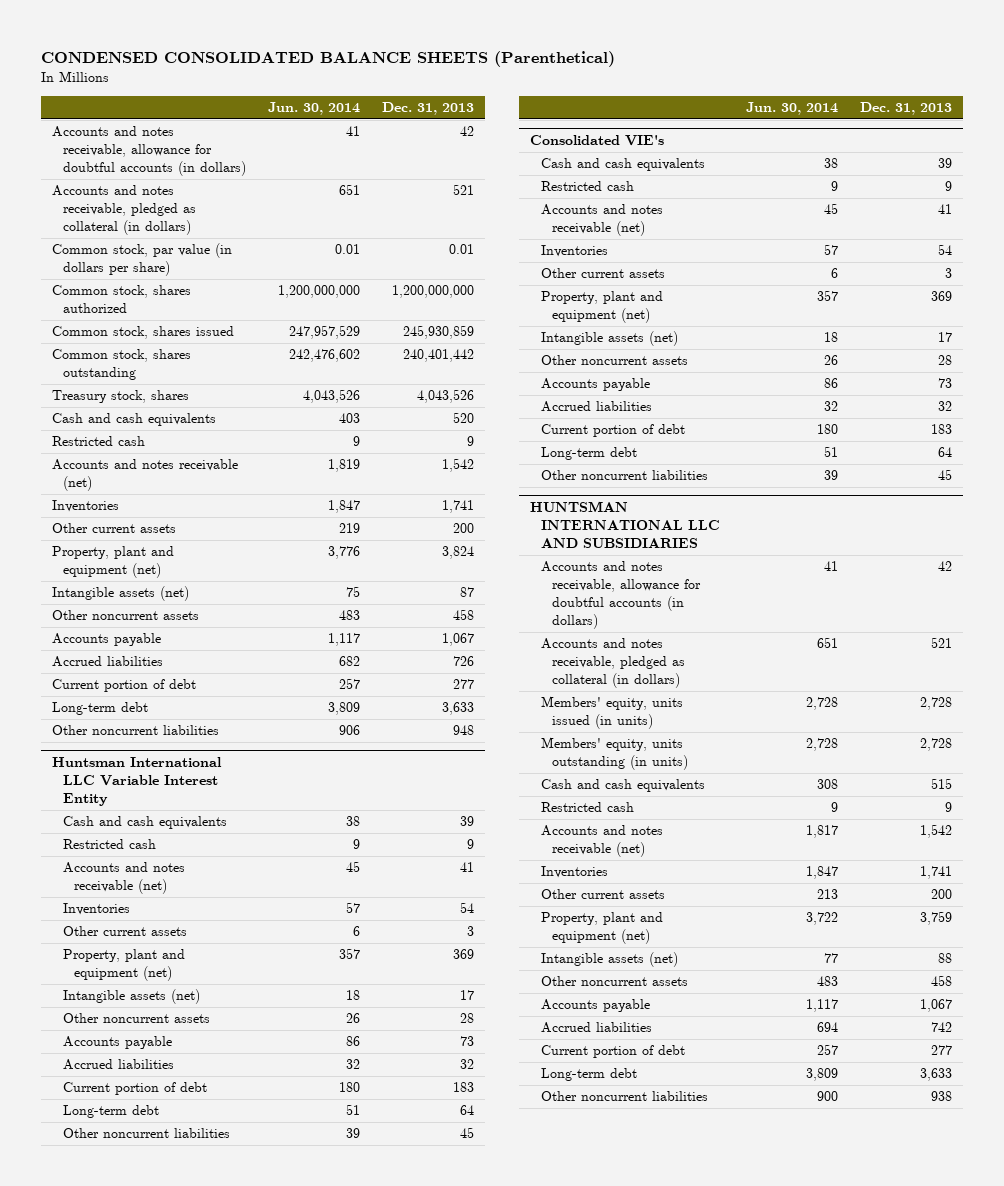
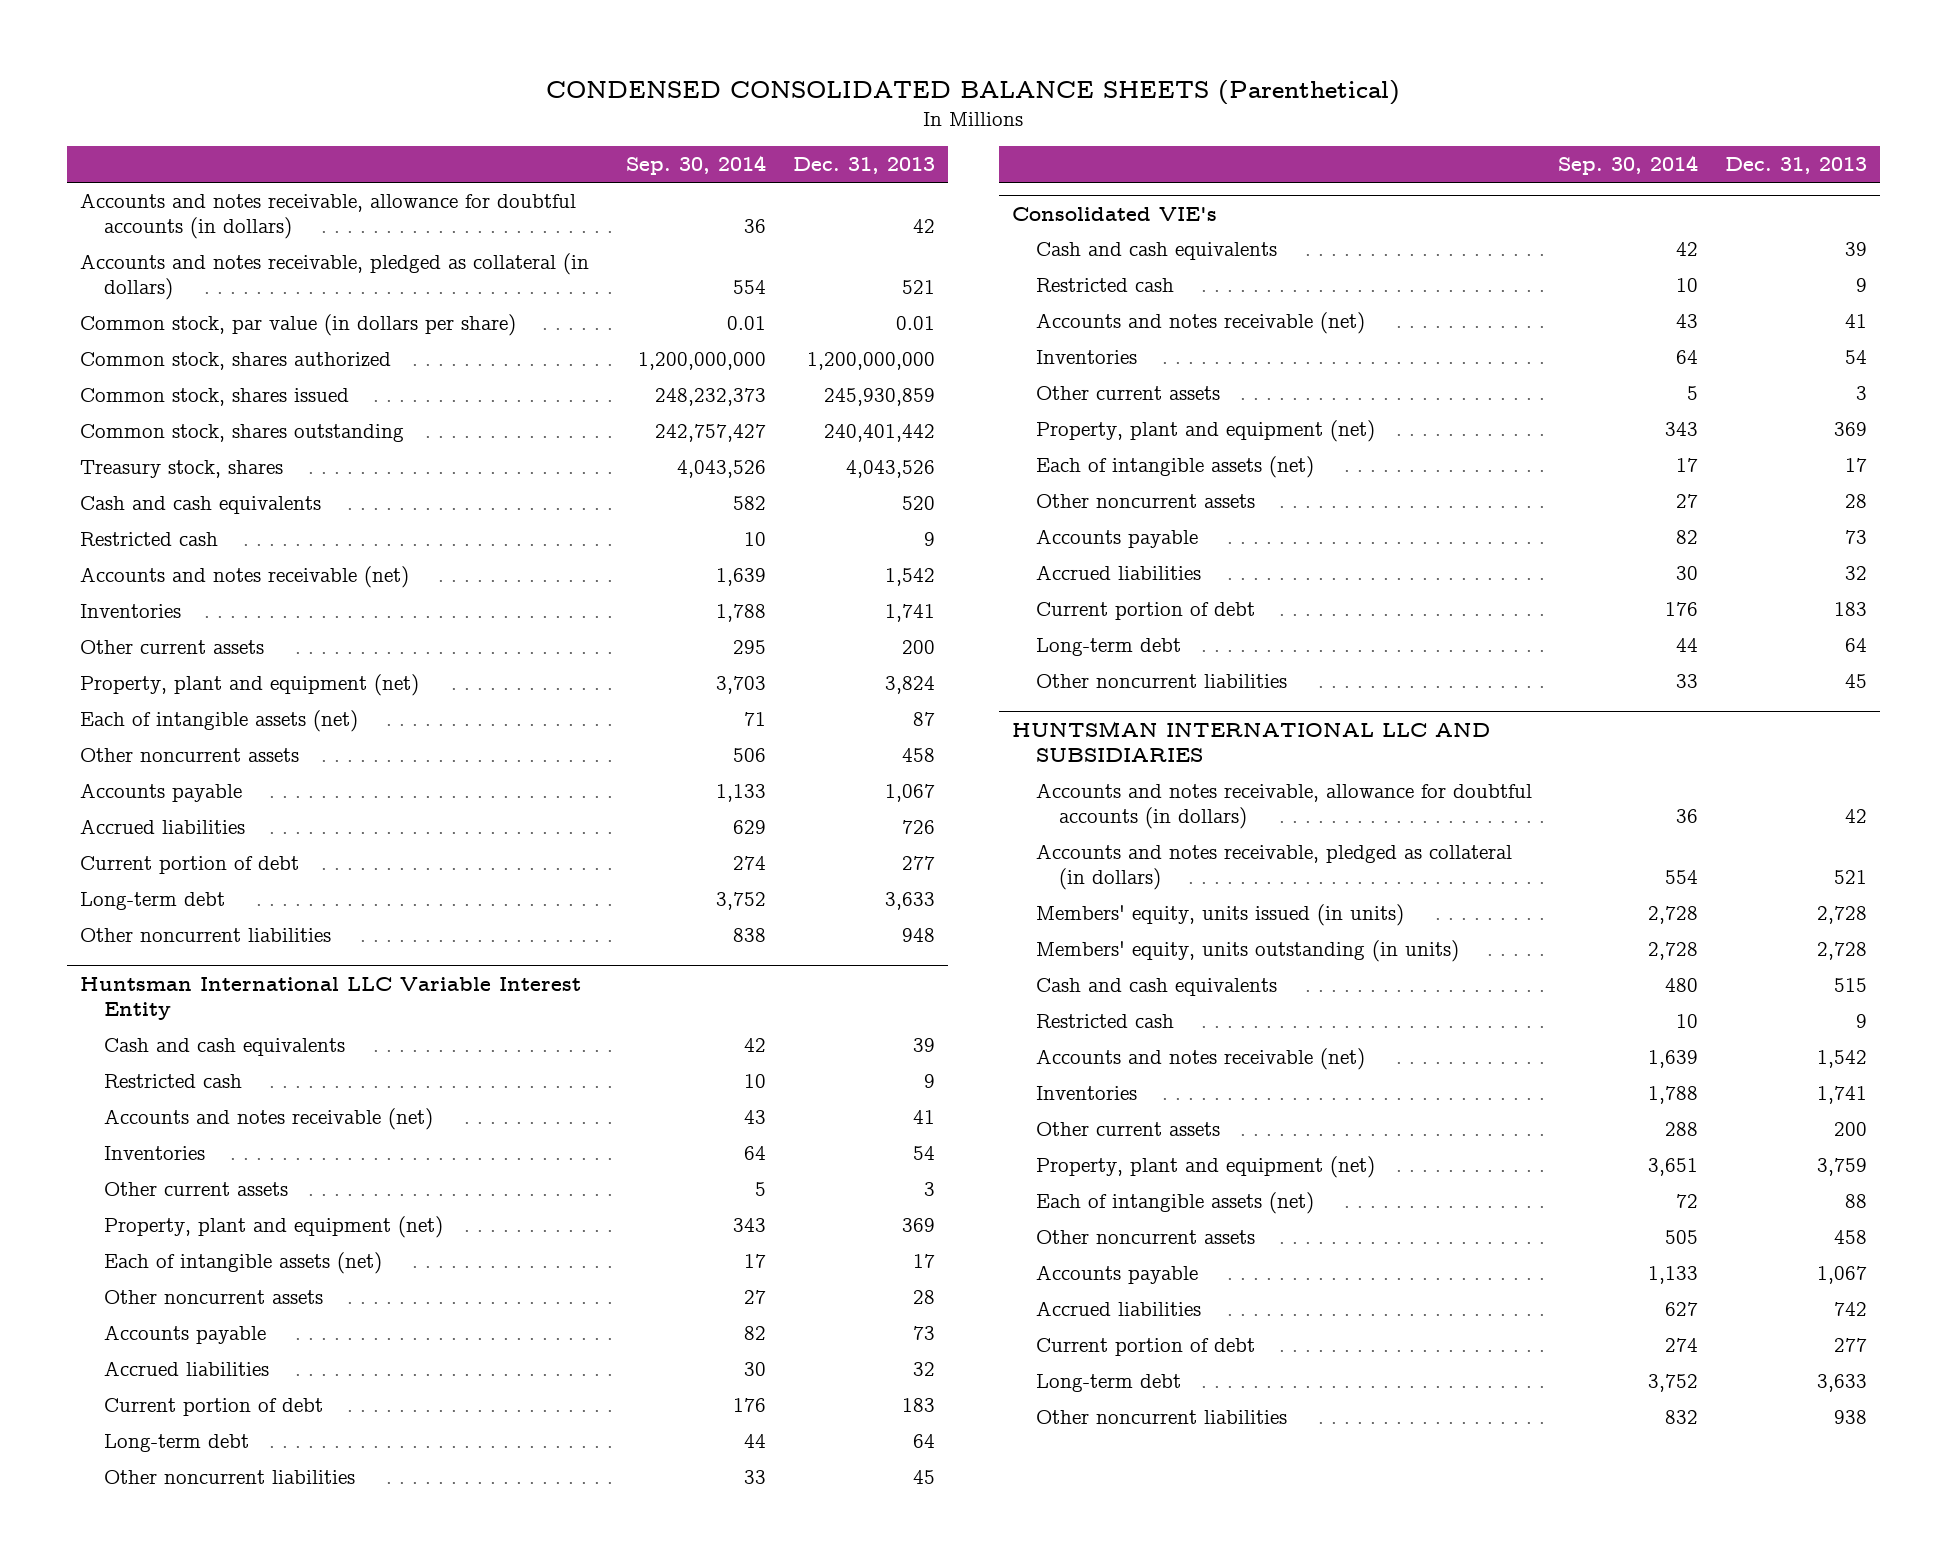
- | Jun. 30, 2014 | Dec. 31, 2013
+ | Sep. 30, 2014 | Dec. 31, 2013
- Intangible assets (net) | 75 | 87
+ Each of intangible assets (net) | 71 | 87
@ Huntsman International LLC Variable Interest Entity
- Intangible assets (net) | 18 | 17
+ Each of intangible assets (net) | 17 | 17
@ Consolidated VIE's
- Intangible assets (net) | 18 | 17
+ Each of intangible assets (net) | 17 | 17
@ HUNTSMAN INTERNATIONAL LLC AND SUBSIDIARIES
- Intangible assets (net) | 77 | 88
+ Each of intangible assets (net) | 72 | 88

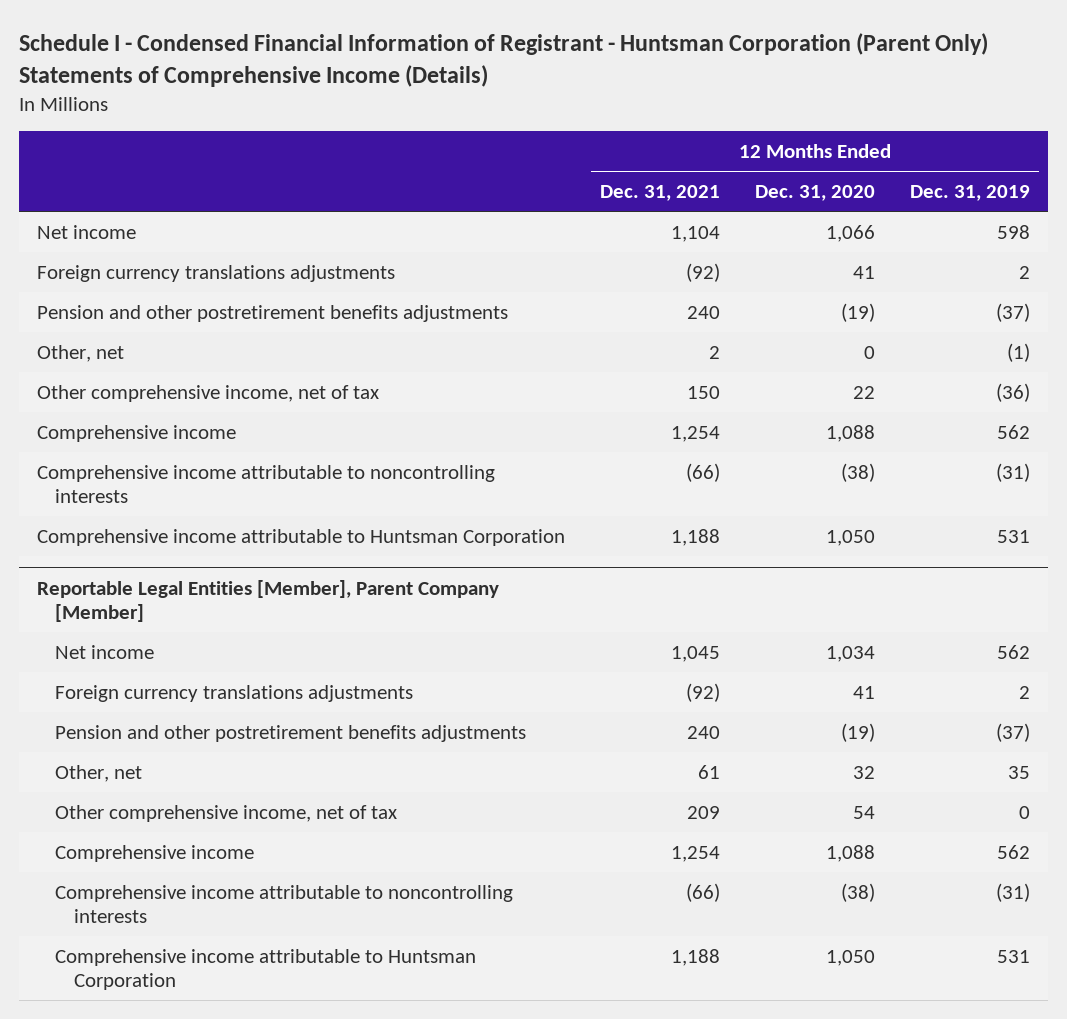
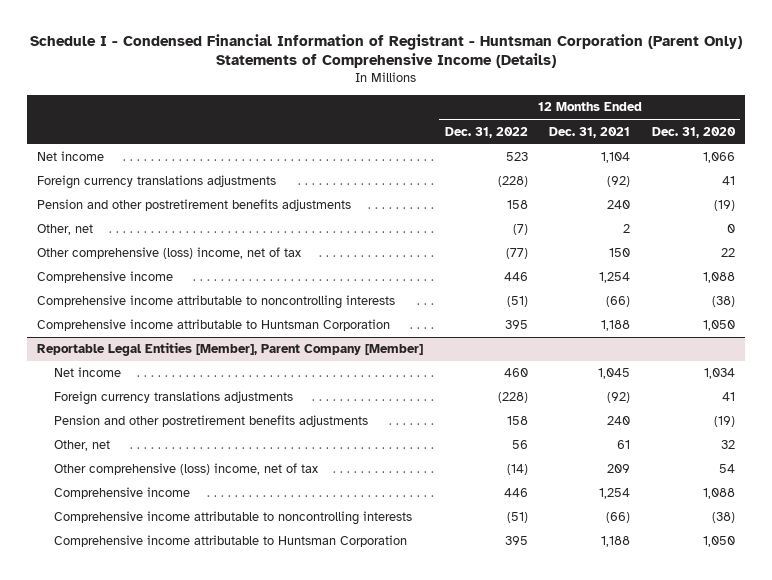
- | 12 Months Ended Dec. 31, 2021 | 12 Months Ended Dec. 31, 2020 | 12 Months Ended Dec. 31, 2019
+ | 12 Months Ended Dec. 31, 2022 | 12 Months Ended Dec. 31, 2021 | 12 Months Ended Dec. 31, 2020
- Other comprehensive income, net of tax | 150 | 22 | (36)
+ Other comprehensive (loss) income, net of tax | (77) | 150 | 22
@ Reportable Legal Entities [Member], Parent Company [Member]
- Other comprehensive income, net of tax | 209 | 54 | 0
+ Other comprehensive (loss) income, net of tax | (14) | 209 | 54

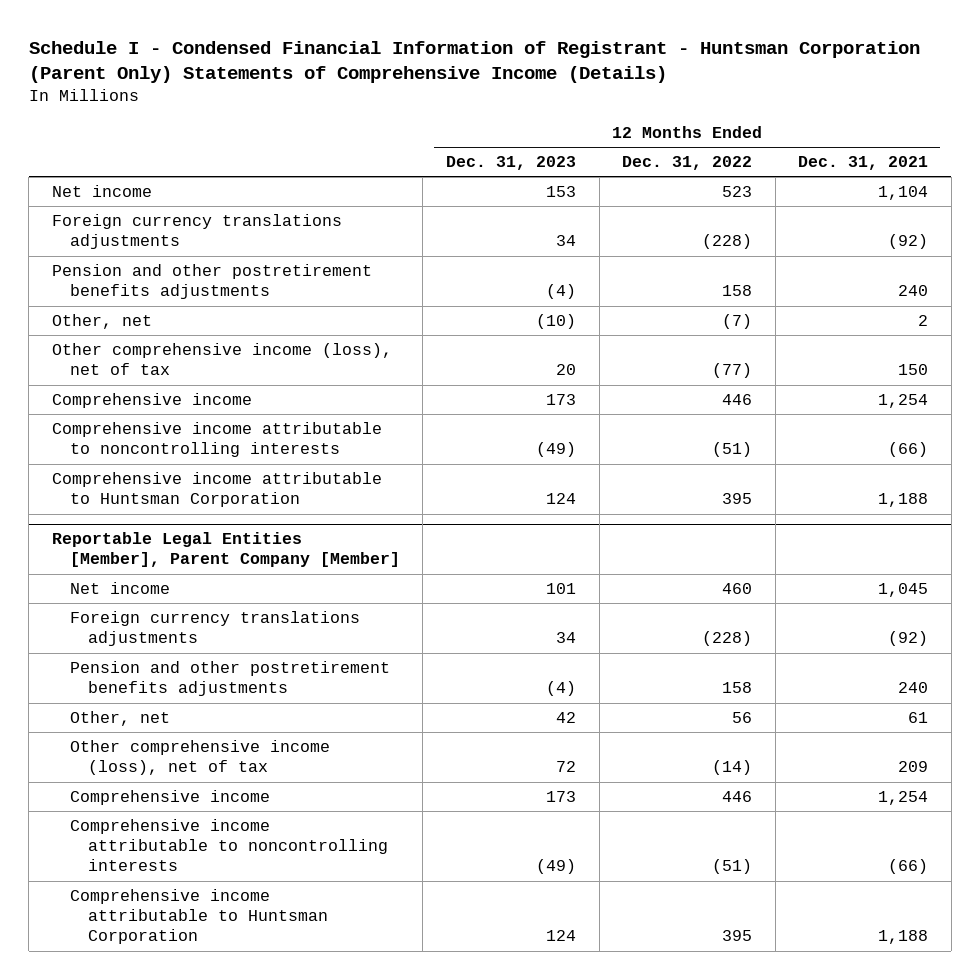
- | 12 Months Ended Dec. 31, 2022 | 12 Months Ended Dec. 31, 2021 | 12 Months Ended Dec. 31, 2020
+ | 12 Months Ended Dec. 31, 2023 | 12 Months Ended Dec. 31, 2022 | 12 Months Ended Dec. 31, 2021
- Other comprehensive (loss) income, net of tax | (77) | 150 | 22
+ Other comprehensive income (loss), net of tax | 20 | (77) | 150
@ Reportable Legal Entities [Member], Parent Company [Member]
- Other comprehensive (loss) income, net of tax | (14) | 209 | 54
+ Other comprehensive income (loss), net of tax | 72 | (14) | 209

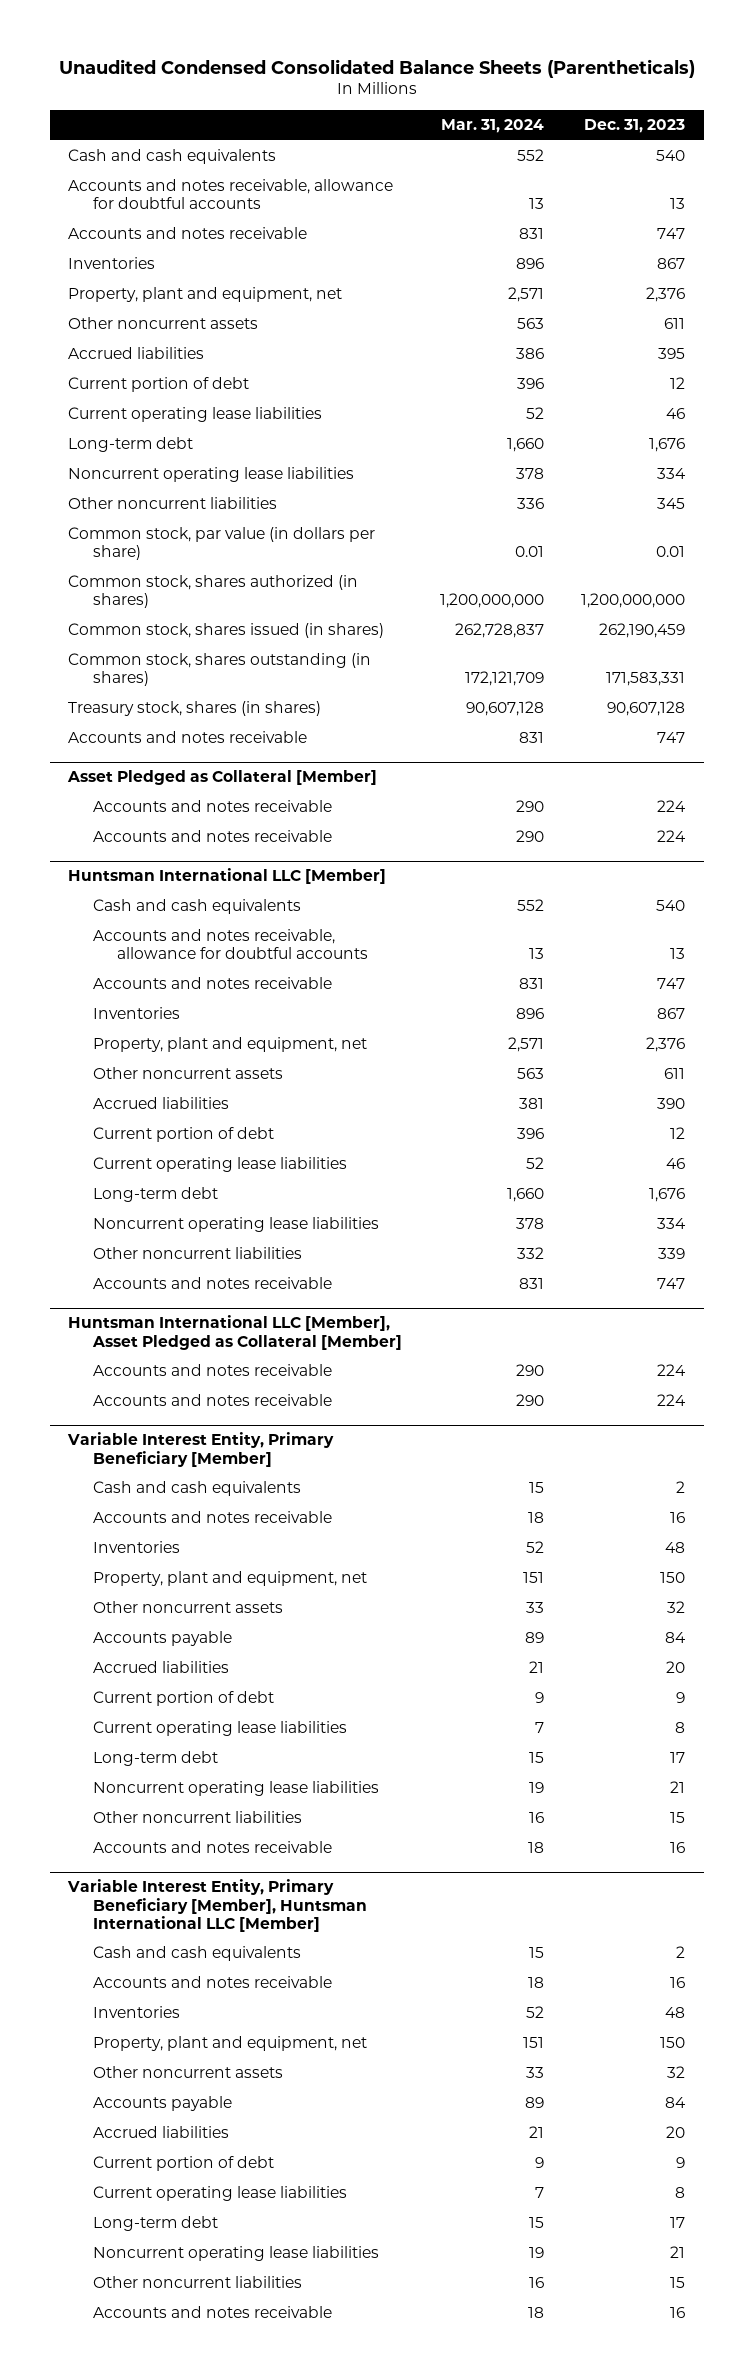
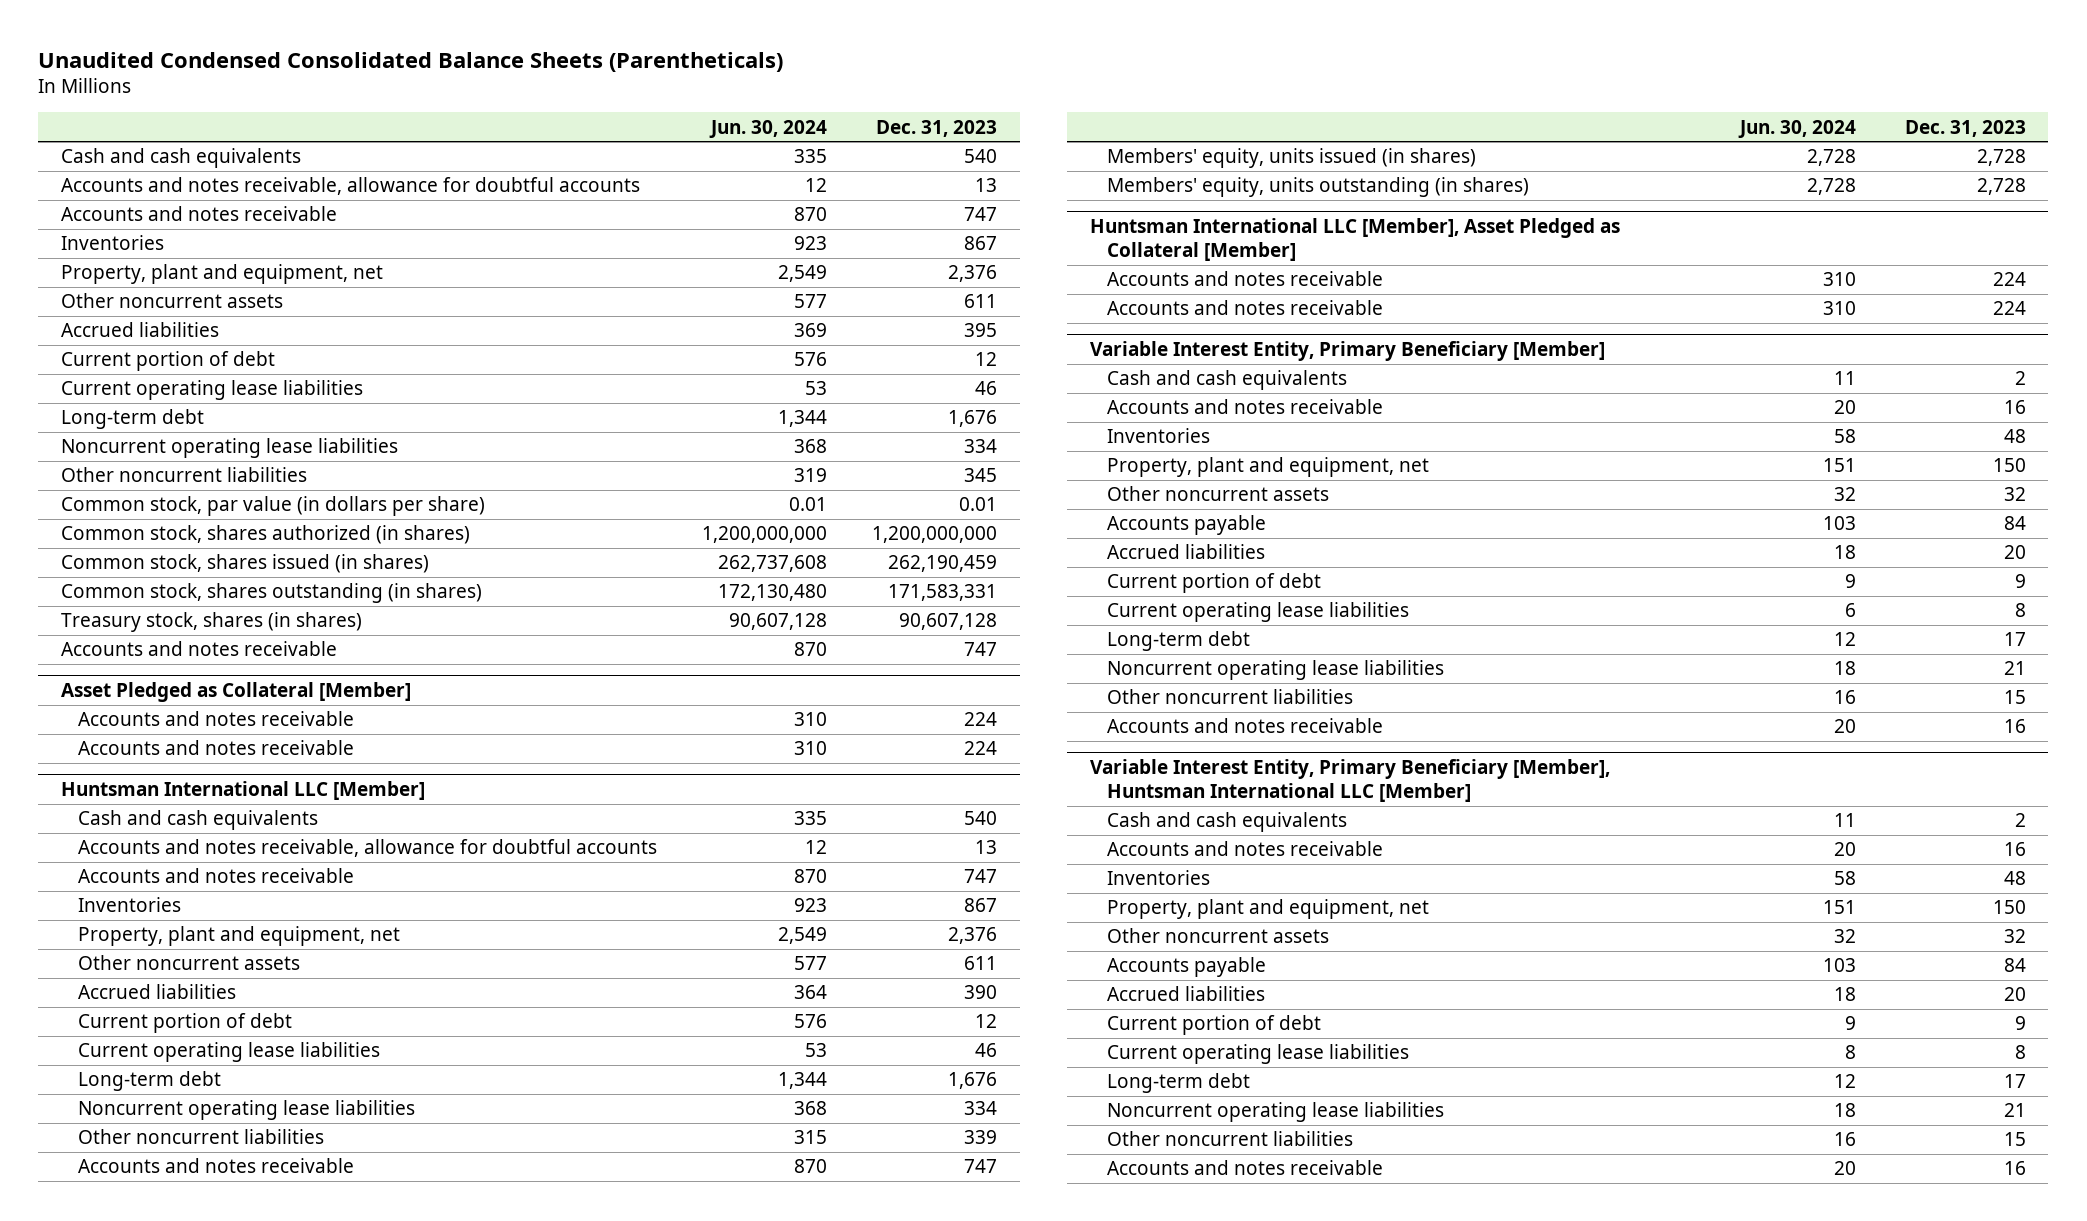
- | Mar. 31, 2024 | Dec. 31, 2023
+ | Jun. 30, 2024 | Dec. 31, 2023
@ Huntsman International LLC [Member]
+ Members' equity, units issued (in shares) | 2,728 | 2,728
+ Members' equity, units outstanding (in shares) | 2,728 | 2,728

